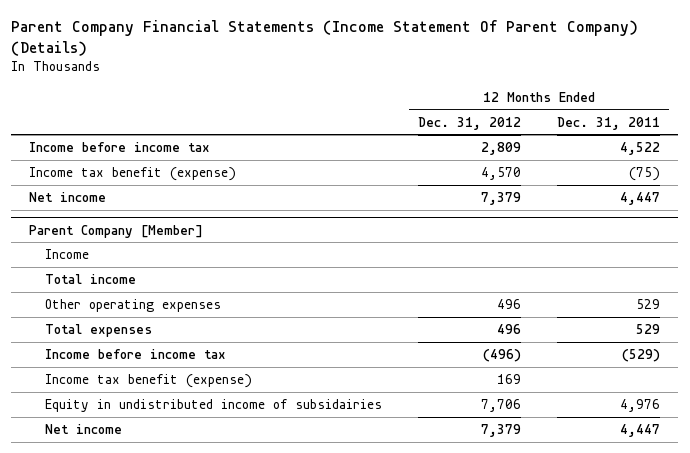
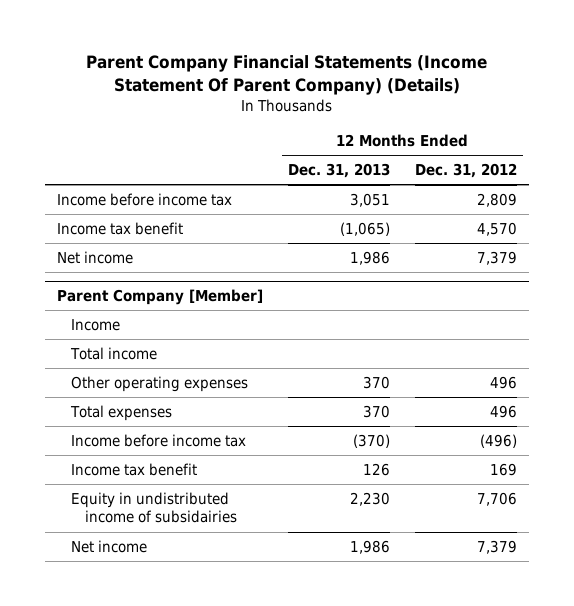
- | 12 Months Ended Dec. 31, 2012 | 12 Months Ended Dec. 31, 2011
+ | 12 Months Ended Dec. 31, 2013 | 12 Months Ended Dec. 31, 2012
- Income tax benefit (expense) | 4,570 | (75)
+ Income tax benefit | (1,065) | 4,570
@ Parent Company [Member]
- Income tax benefit (expense) | 169 |
+ Income tax benefit | 126 | 169

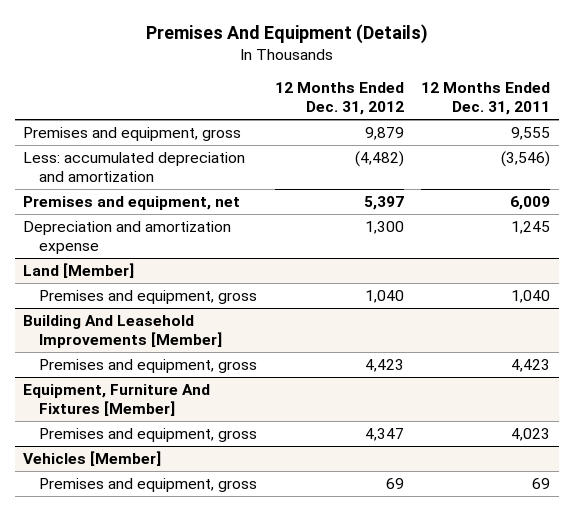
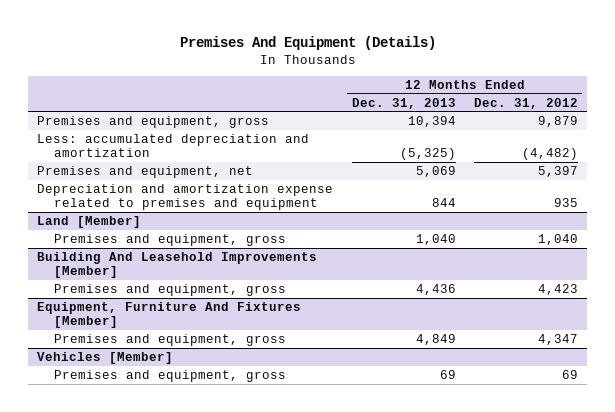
- | 12 Months Ended Dec. 31, 2012 | 12 Months Ended Dec. 31, 2011
+ | 12 Months Ended Dec. 31, 2013 | 12 Months Ended Dec. 31, 2012
- Depreciation and amortization expense | 1,300 | 1,245
+ Depreciation and amortization expense related to premises and equipment | 844 | 935

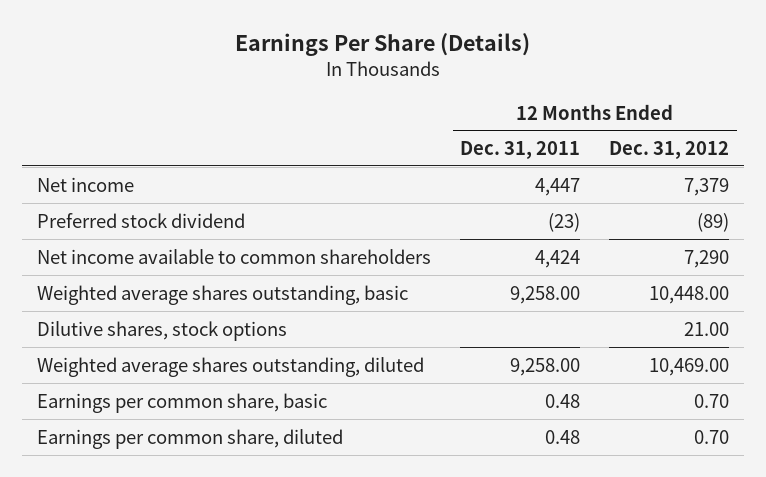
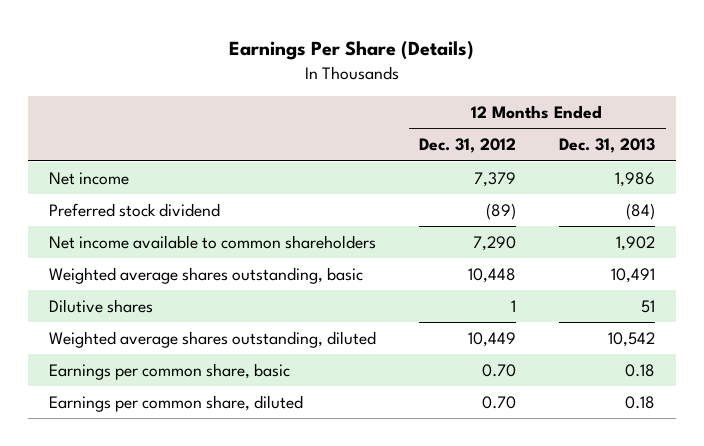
- | 12 Months Ended Dec. 31, 2011 | 12 Months Ended Dec. 31, 2012
+ | 12 Months Ended Dec. 31, 2012 | 12 Months Ended Dec. 31, 2013
- Weighted average shares outstanding, basic | 9,258.00 | 10,448.00
- Dilutive shares, stock options | | 21.00
- Weighted average shares outstanding, diluted | 9,258.00 | 10,469.00
+ Weighted average shares outstanding, basic | 10,448 | 10,491
+ Dilutive shares | 1 | 51
+ Weighted average shares outstanding, diluted | 10,449 | 10,542

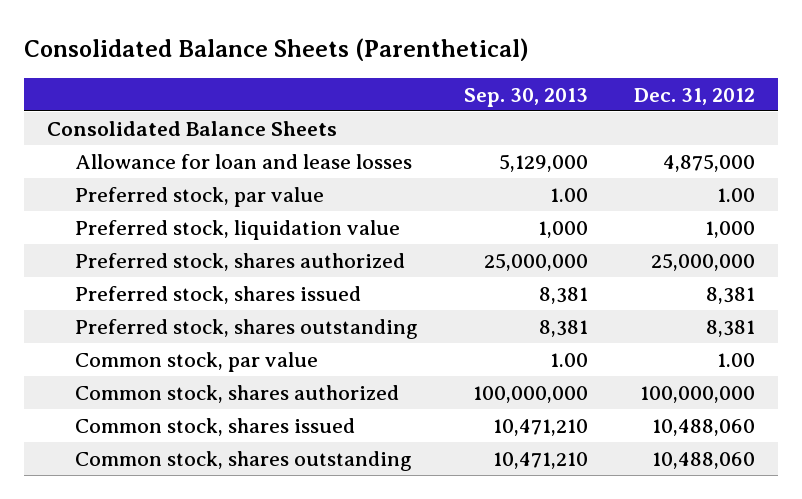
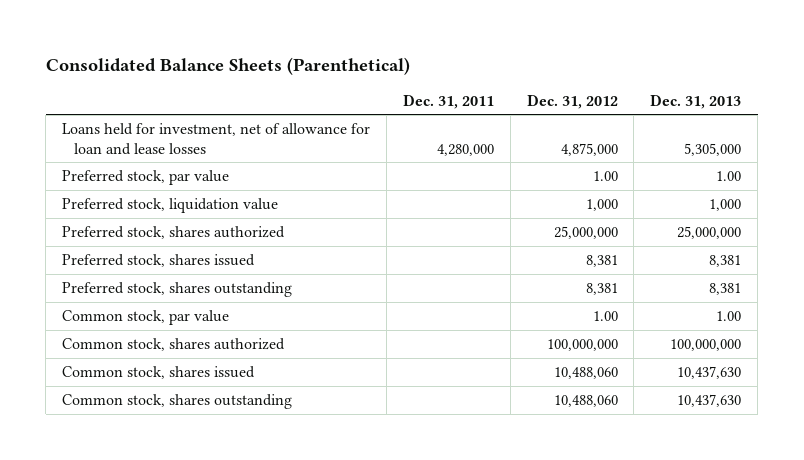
- | Sep. 30, 2013 | Dec. 31, 2012
+ | Dec. 31, 2011 | Dec. 31, 2012 | Dec. 31, 2013
- Consolidated Balance Sheets
- Allowance for loan and lease losses | 5,129,000 | 4,875,000
+ Loans held for investment, net of allowance for loan and lease losses | 4,280,000 | 4,875,000 | 5,305,000

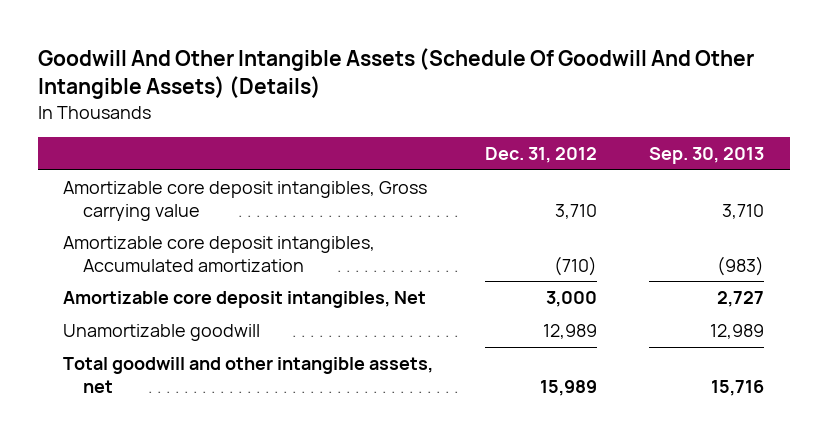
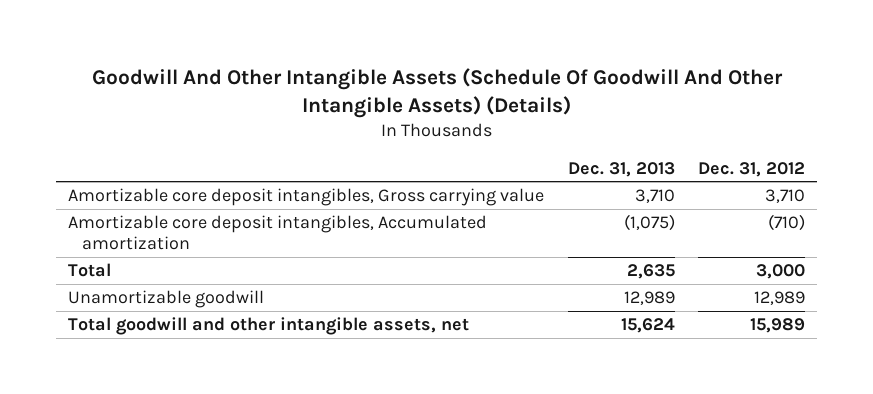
- | Dec. 31, 2012 | Sep. 30, 2013
+ | Dec. 31, 2013 | Dec. 31, 2012
- Amortizable core deposit intangibles, Net | 3,000 | 2,727
+ Total | 2,635 | 3,000

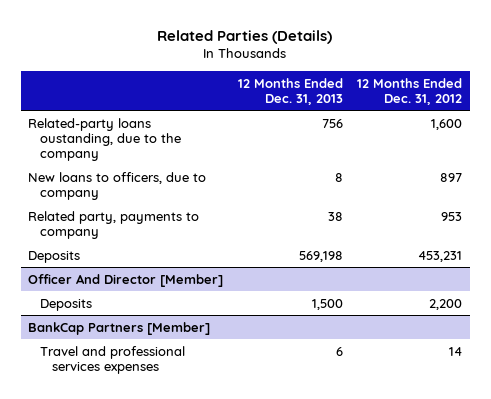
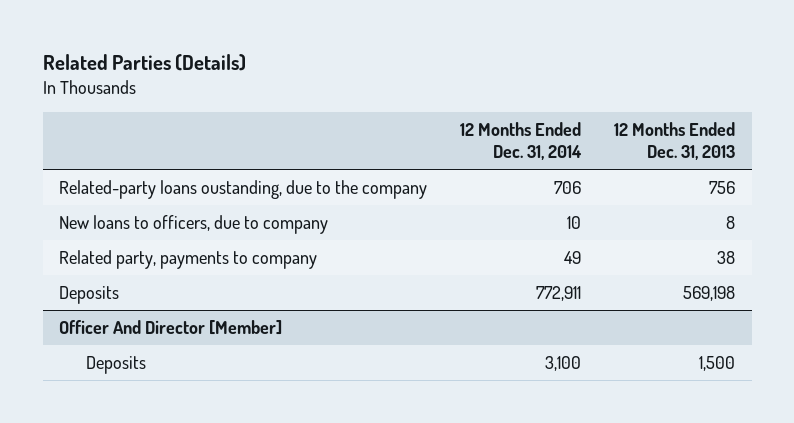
- | 12 Months Ended Dec. 31, 2013 | 12 Months Ended Dec. 31, 2012
+ | 12 Months Ended Dec. 31, 2014 | 12 Months Ended Dec. 31, 2013
- BankCap Partners [Member]
- Travel and professional services expenses | 6 | 14

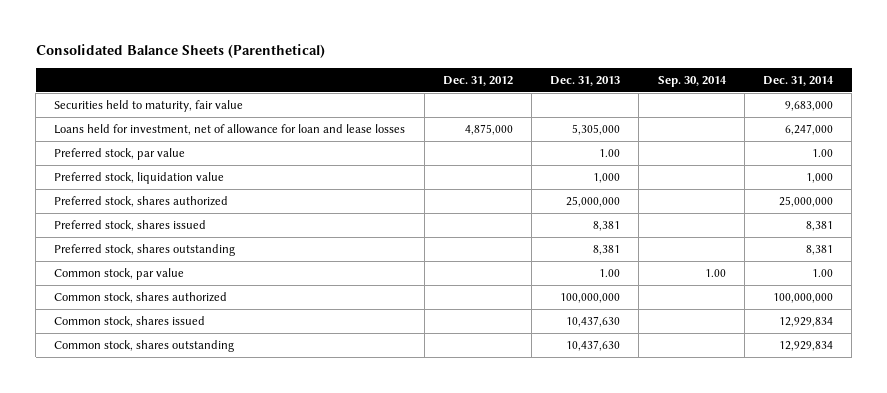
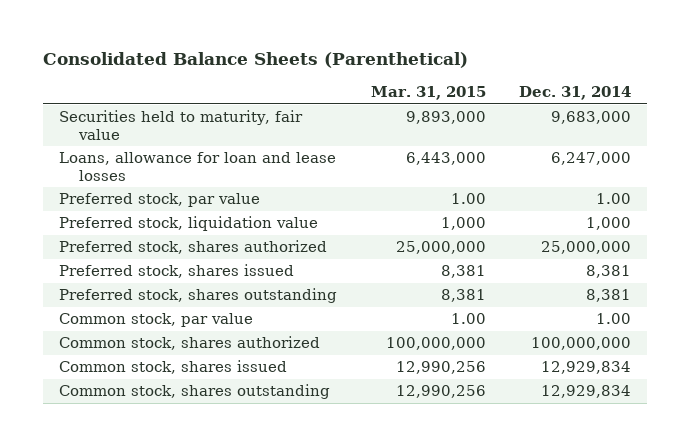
- | Dec. 31, 2012 | Dec. 31, 2013 | Sep. 30, 2014 | Dec. 31, 2014
+ | Mar. 31, 2015 | Dec. 31, 2014
- Loans held for investment, net of allowance for loan and lease losses | 4,875,000 | 5,305,000 | | 6,247,000
+ Loans, allowance for loan and lease losses | 6,443,000 | 6,247,000

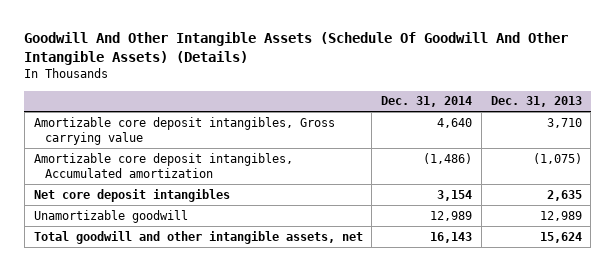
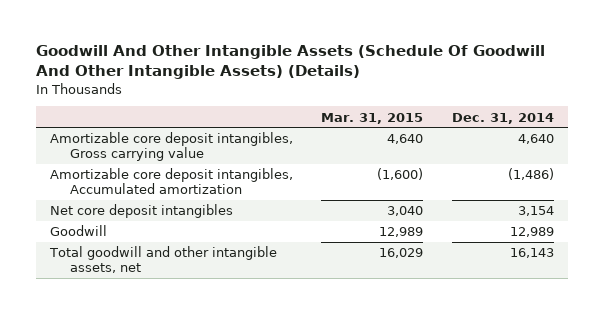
- | Dec. 31, 2014 | Dec. 31, 2013
+ | Mar. 31, 2015 | Dec. 31, 2014
- Unamortizable goodwill | 12,989 | 12,989
+ Goodwill | 12,989 | 12,989

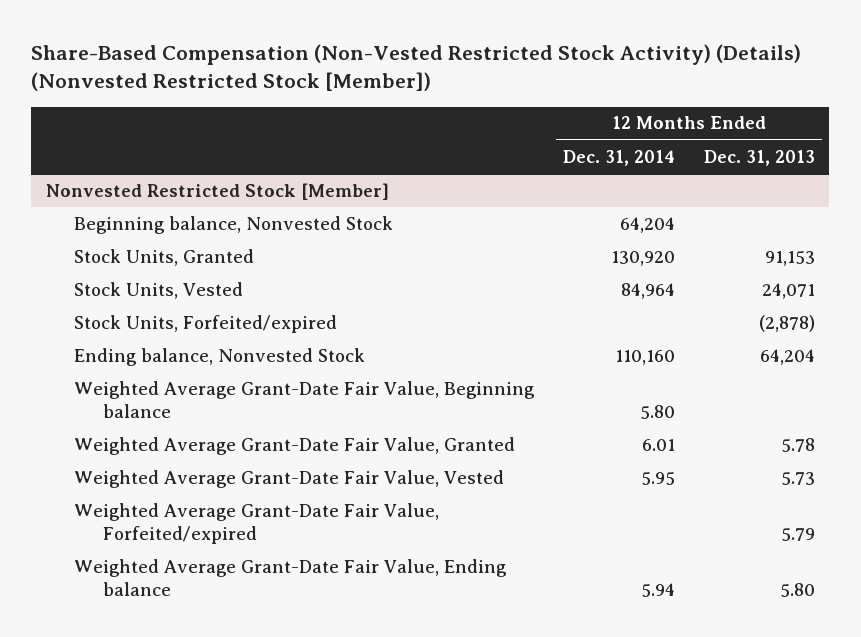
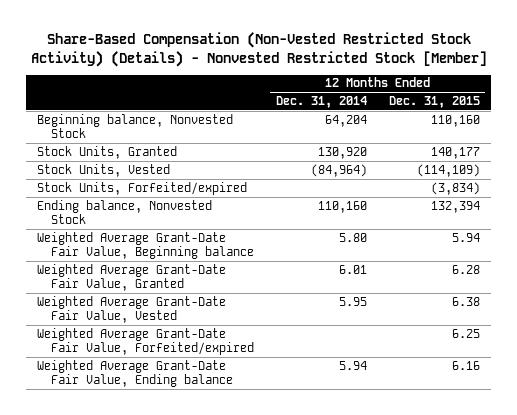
- Share-Based Compensation (Non-Vested Restricted Stock Activity) (Details) (Nonvested Restricted Stock [Member])
+ Share-Based Compensation (Non-Vested Restricted Stock Activity) (Details) - Nonvested Restricted Stock [Member]
- | 12 Months Ended Dec. 31, 2014 | 12 Months Ended Dec. 31, 2013
+ | 12 Months Ended Dec. 31, 2014 | 12 Months Ended Dec. 31, 2015
- Nonvested Restricted Stock [Member]
- Stock Units, Vested | 84,964 | 24,071
+ Stock Units, Vested | (84,964) | (114,109)

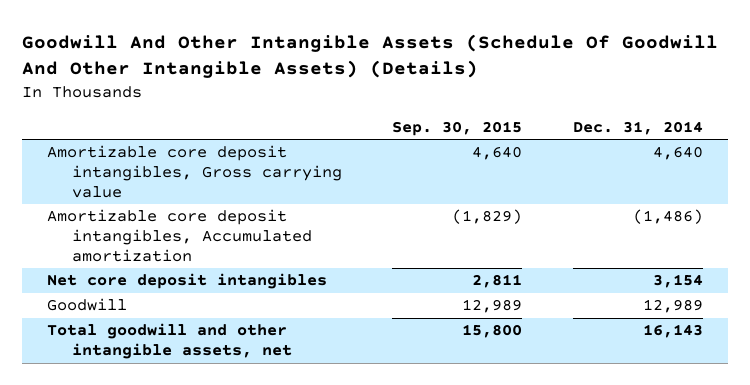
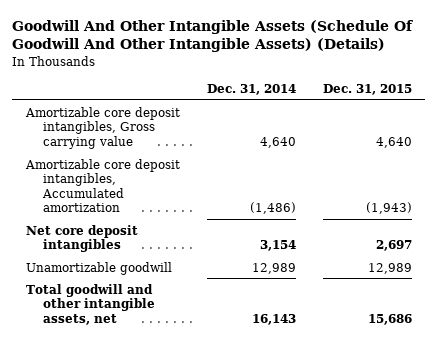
- | Sep. 30, 2015 | Dec. 31, 2014
+ | Dec. 31, 2014 | Dec. 31, 2015
- Goodwill | 12,989 | 12,989
+ Unamortizable goodwill | 12,989 | 12,989

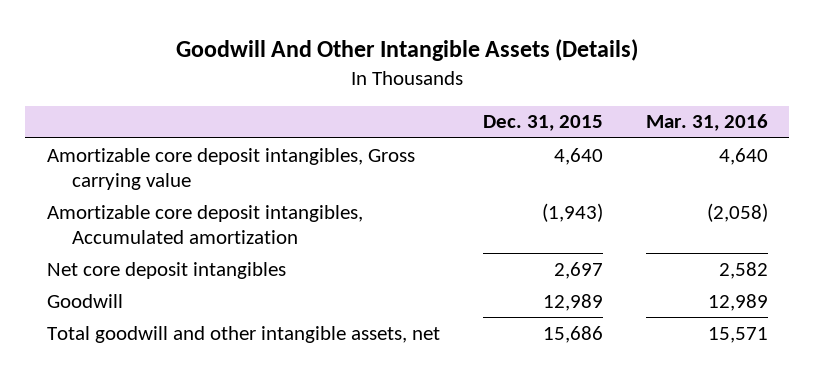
- Goodwill And Other Intangible Assets (Schedule Of Goodwill And Other Intangible Assets) (Details)
+ Goodwill And Other Intangible Assets (Details)
- | Dec. 31, 2014 | Dec. 31, 2015
+ | Dec. 31, 2015 | Mar. 31, 2016
- Unamortizable goodwill | 12,989 | 12,989
+ Goodwill | 12,989 | 12,989

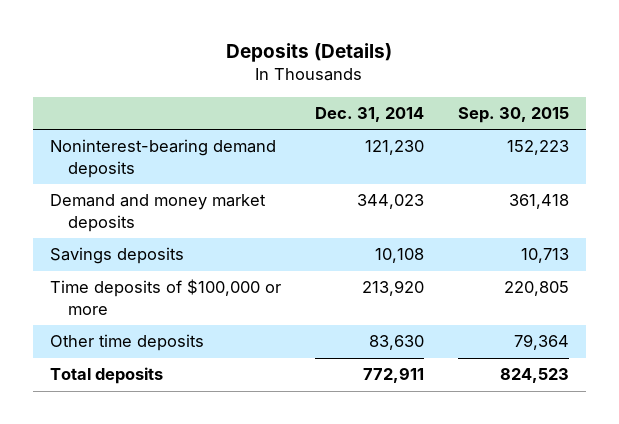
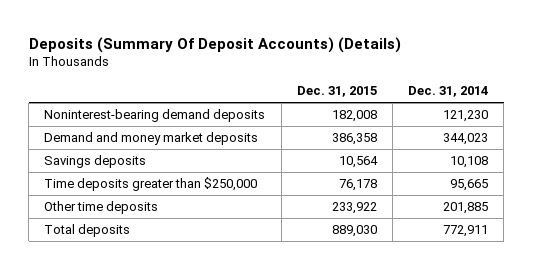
- Deposits (Details)
+ Deposits (Summary Of Deposit Accounts) (Details)
- | Dec. 31, 2014 | Sep. 30, 2015
+ | Dec. 31, 2015 | Dec. 31, 2014
- Time deposits of $100,000 or more | 213,920 | 220,805
- Other time deposits | 83,630 | 79,364
+ Time deposits greater than $250,000 | 76,178 | 95,665
+ Other time deposits | 233,922 | 201,885

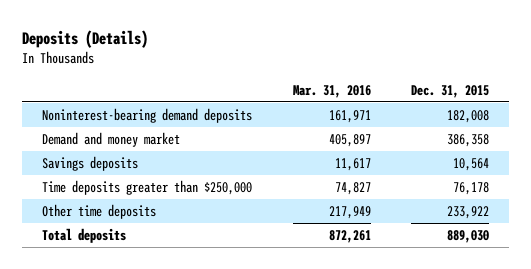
- Deposits (Summary Of Deposit Accounts) (Details)
+ Deposits (Details)
- | Dec. 31, 2015 | Dec. 31, 2014
+ | Mar. 31, 2016 | Dec. 31, 2015
- Demand and money market deposits | 386,358 | 344,023
+ Demand and money market | 405,897 | 386,358

